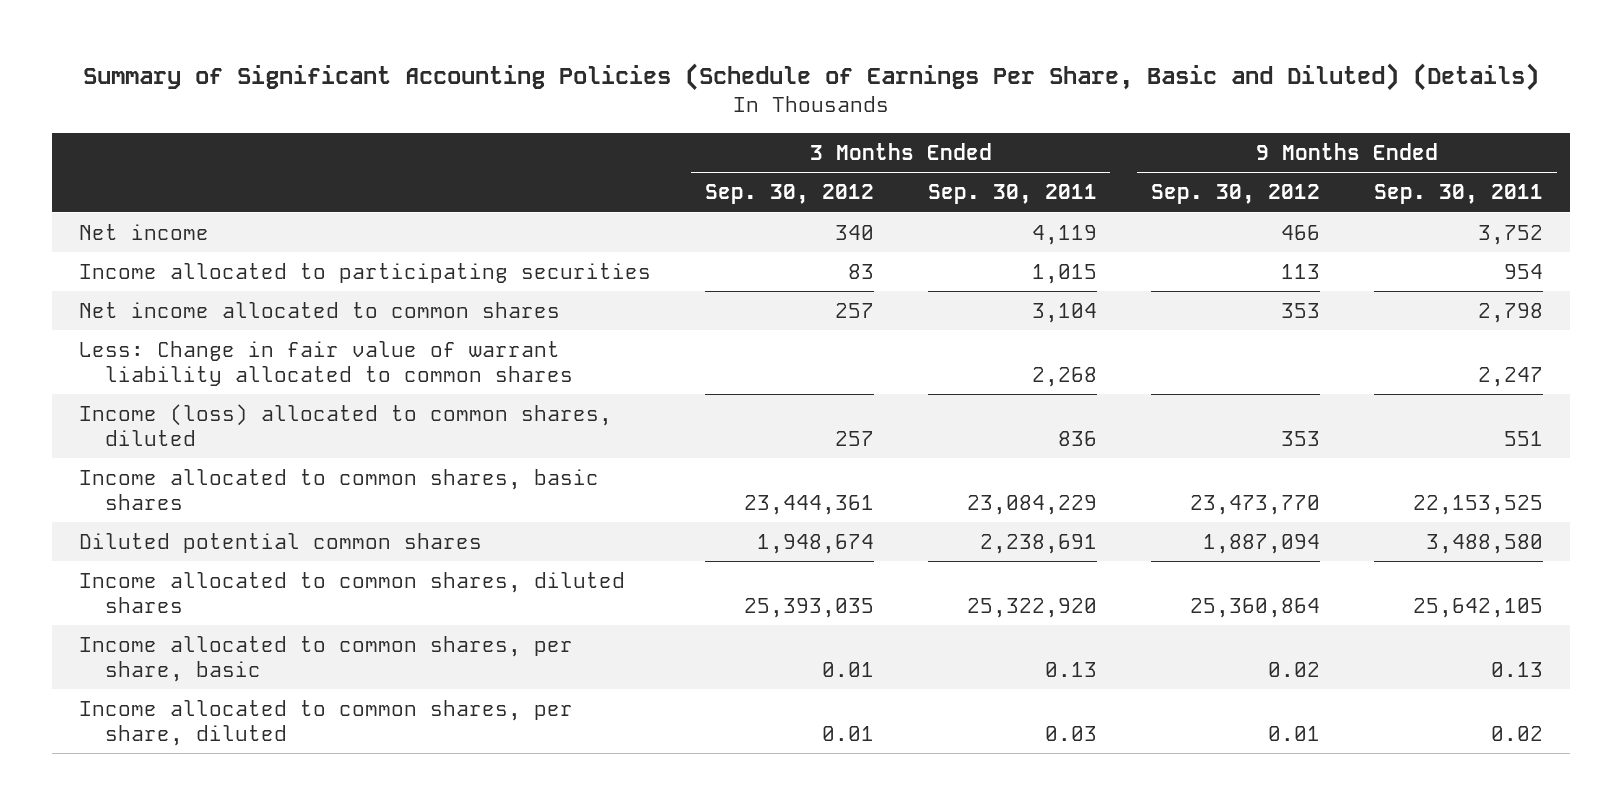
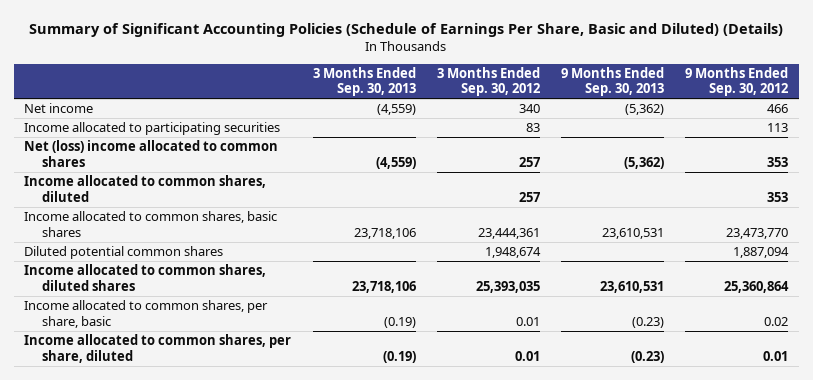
- | 3 Months Ended Sep. 30, 2012 | 3 Months Ended Sep. 30, 2011 | 9 Months Ended Sep. 30, 2012 | 9 Months Ended Sep. 30, 2011
+ | 3 Months Ended Sep. 30, 2013 | 3 Months Ended Sep. 30, 2012 | 9 Months Ended Sep. 30, 2013 | 9 Months Ended Sep. 30, 2012
- Net income allocated to common shares | 257 | 3,104 | 353 | 2,798
- Less: Change in fair value of warrant liability allocated to common shares | | 2,268 | | 2,247
- Income (loss) allocated to common shares, diluted | 257 | 836 | 353 | 551
+ Net (loss) income allocated to common shares | (4,559) | 257 | (5,362) | 353
+ Income allocated to common shares, diluted | | 257 | | 353

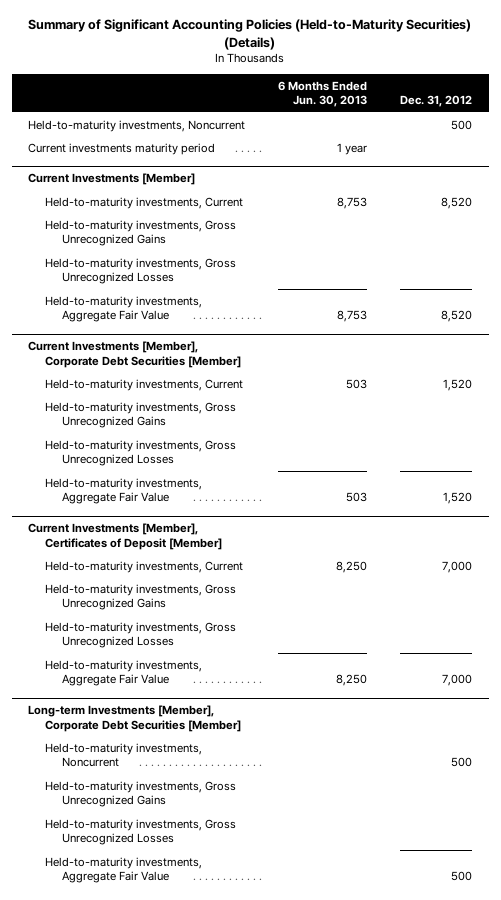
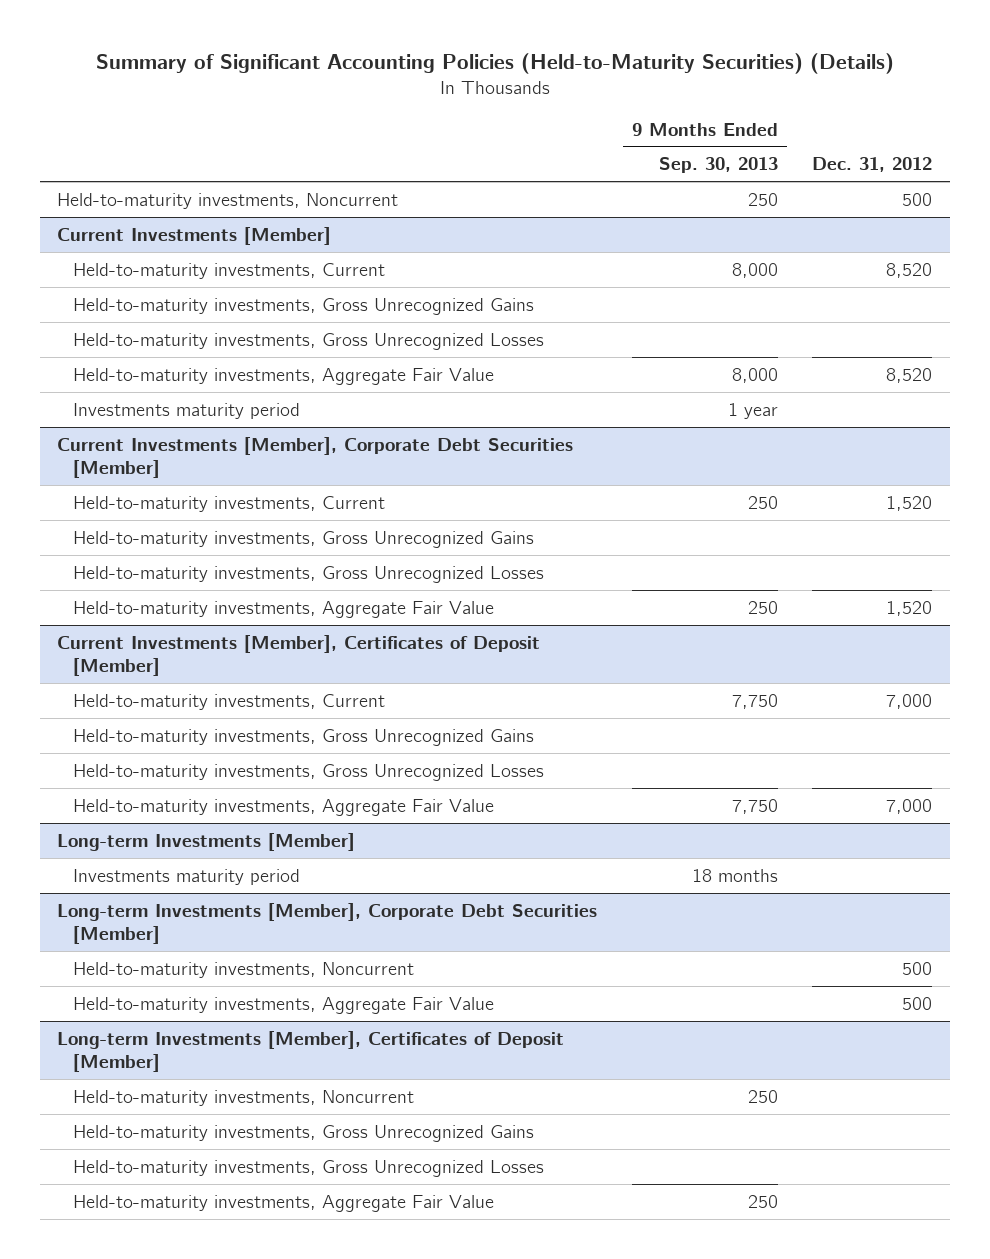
- | 6 Months Ended Jun. 30, 2013 | Dec. 31, 2012
+ | 9 Months Ended Sep. 30, 2013 | Dec. 31, 2012
- Current investments maturity period | 1 year |
@ Current Investments [Member]
+ Investments maturity period | 1 year |
+ Long-term Investments [Member]
+ Investments maturity period | 18 months |
@ Long-term Investments [Member], Corporate Debt Securities [Member]
moved up: Held-to-maturity investments, Aggregate Fair Value | | 500
+ Long-term Investments [Member], Certificates of Deposit [Member]
+ Held-to-maturity investments, Noncurrent | 250 |
+ Held-to-maturity investments, Aggregate Fair Value | 250 |

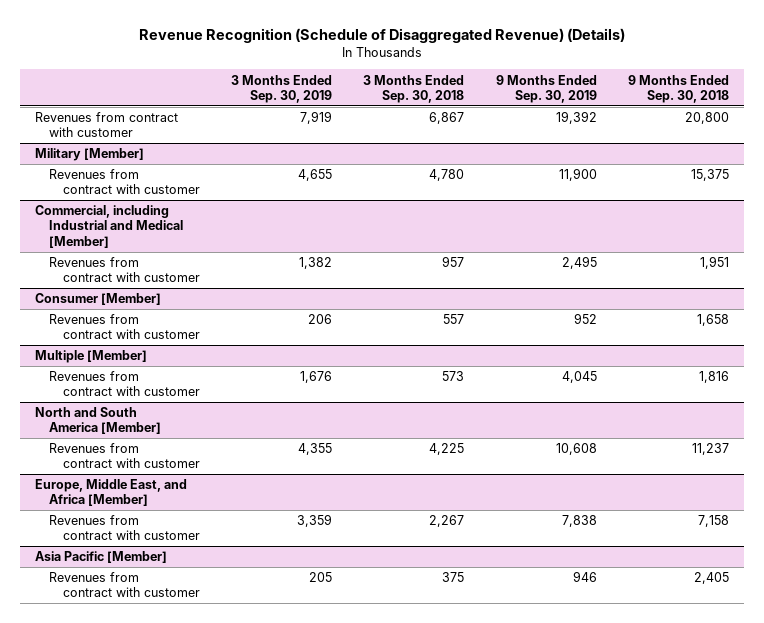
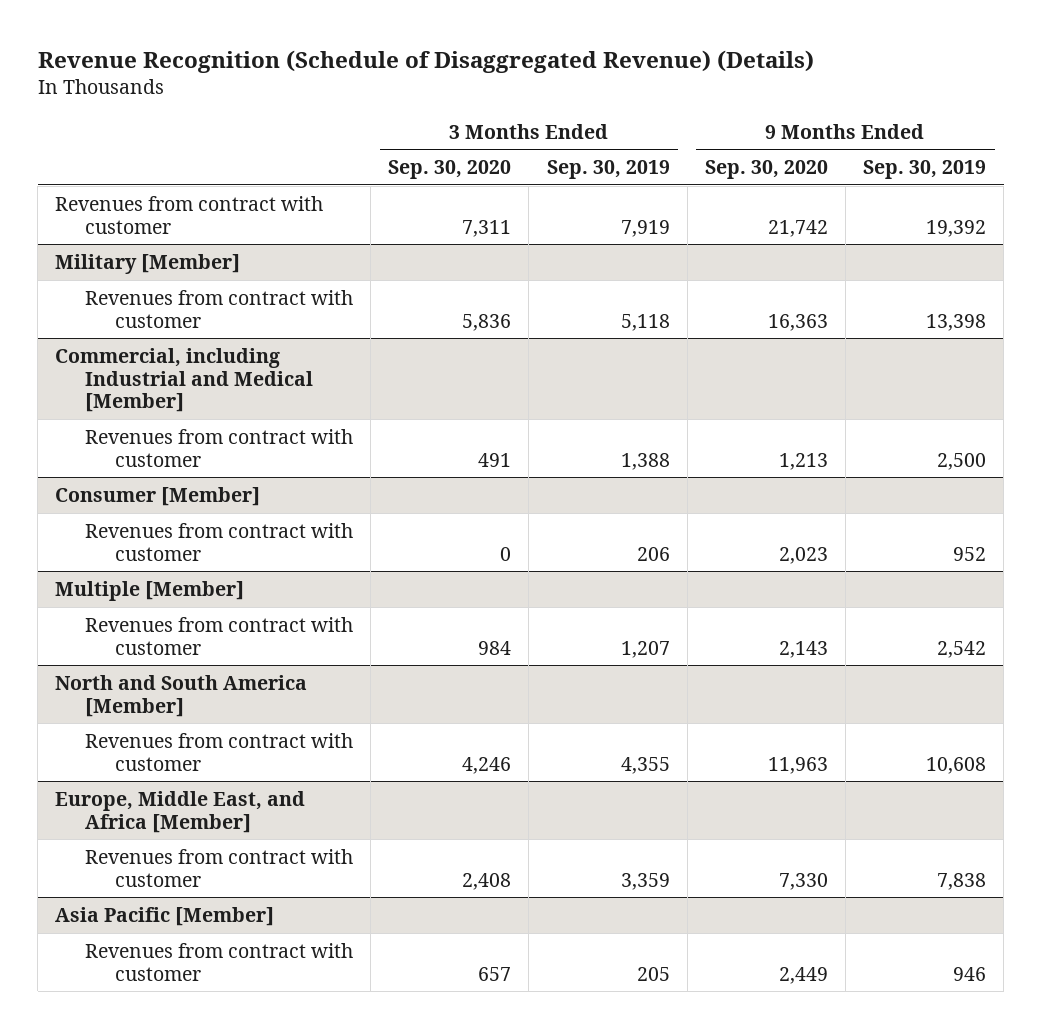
- | 3 Months Ended Sep. 30, 2019 | 3 Months Ended Sep. 30, 2018 | 9 Months Ended Sep. 30, 2019 | 9 Months Ended Sep. 30, 2018
+ | 3 Months Ended Sep. 30, 2020 | 3 Months Ended Sep. 30, 2019 | 9 Months Ended Sep. 30, 2020 | 9 Months Ended Sep. 30, 2019
@ Military [Member]
- Revenues from contract with customer | 4,655 | 4,780 | 11,900 | 15,375
+ Revenues from contract with customer | 5,836 | 5,118 | 16,363 | 13,398
@ Commercial, including Industrial and Medical [Member]
- Revenues from contract with customer | 1,382 | 957 | 2,495 | 1,951
+ Revenues from contract with customer | 491 | 1,388 | 1,213 | 2,500
@ Multiple [Member]
- Revenues from contract with customer | 1,676 | 573 | 4,045 | 1,816
+ Revenues from contract with customer | 984 | 1,207 | 2,143 | 2,542

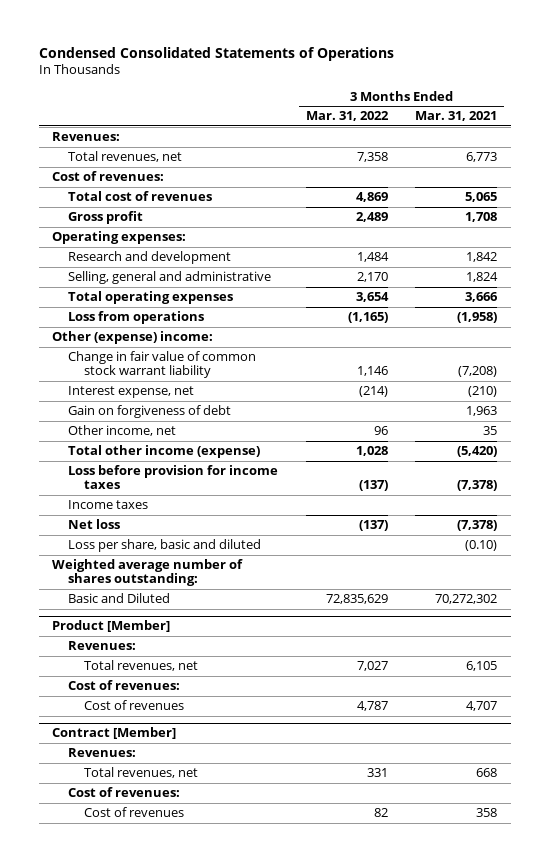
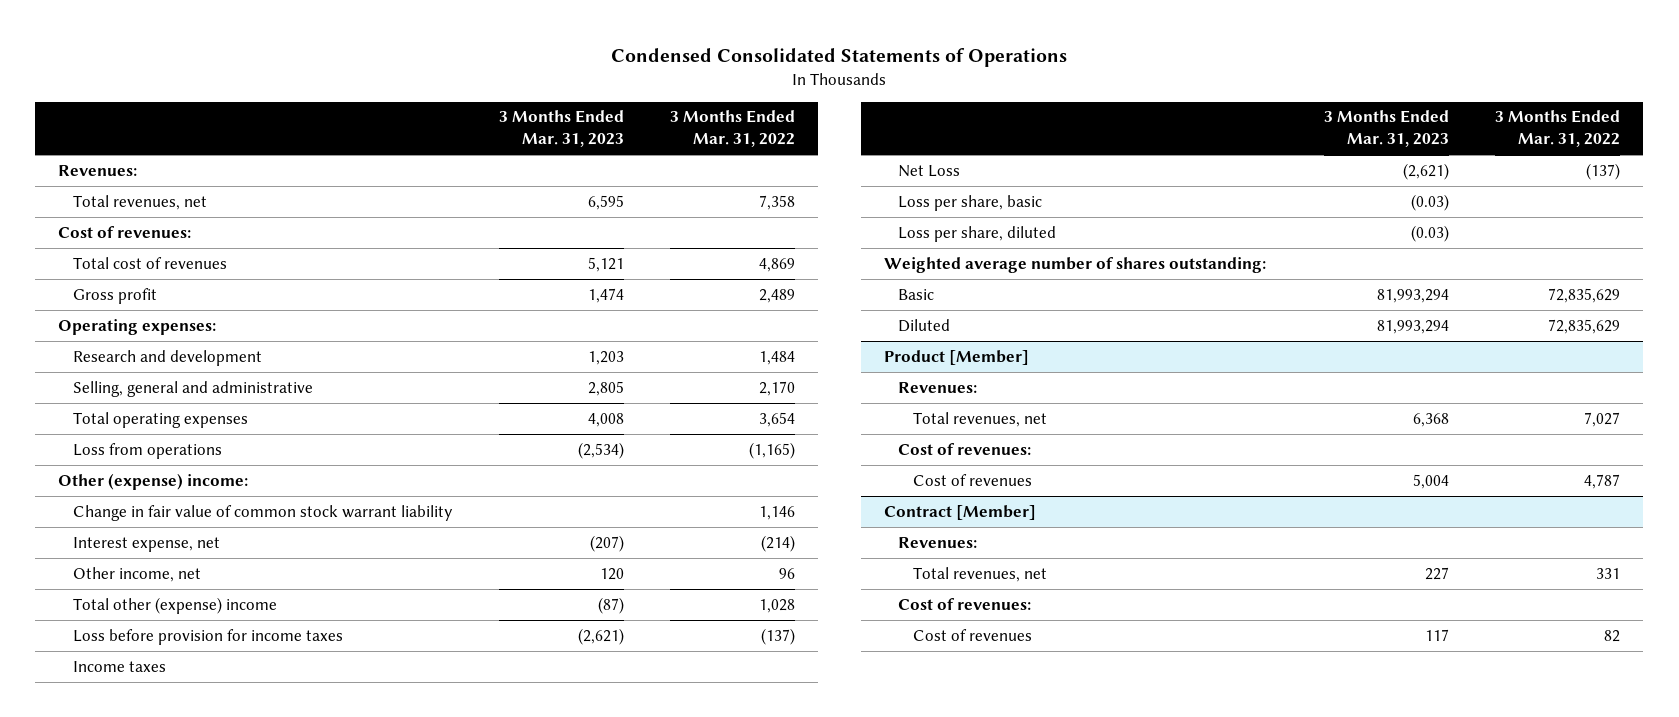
- | 3 Months Ended Mar. 31, 2022 | 3 Months Ended Mar. 31, 2021
+ | 3 Months Ended Mar. 31, 2023 | 3 Months Ended Mar. 31, 2022
- Gain on forgiveness of debt | | 1,963
- Total other income (expense) | 1,028 | (5,420)
+ Total other (expense) income | (87) | 1,028
- Net loss | (137) | (7,378)
- Loss per share, basic and diluted | | (0.10)
+ Net Loss | (2,621) | (137)
+ Loss per share, basic | (0.03) |
+ Loss per share, diluted | (0.03) |
- Basic and Diluted | 72,835,629 | 70,272,302
+ Basic | 81,993,294 | 72,835,629
+ Diluted | 81,993,294 | 72,835,629

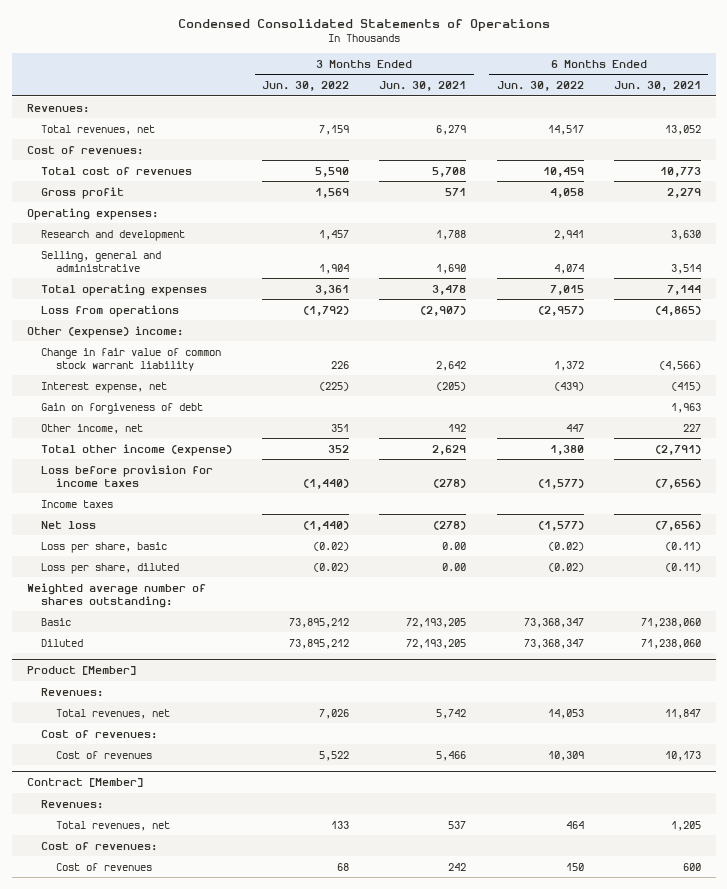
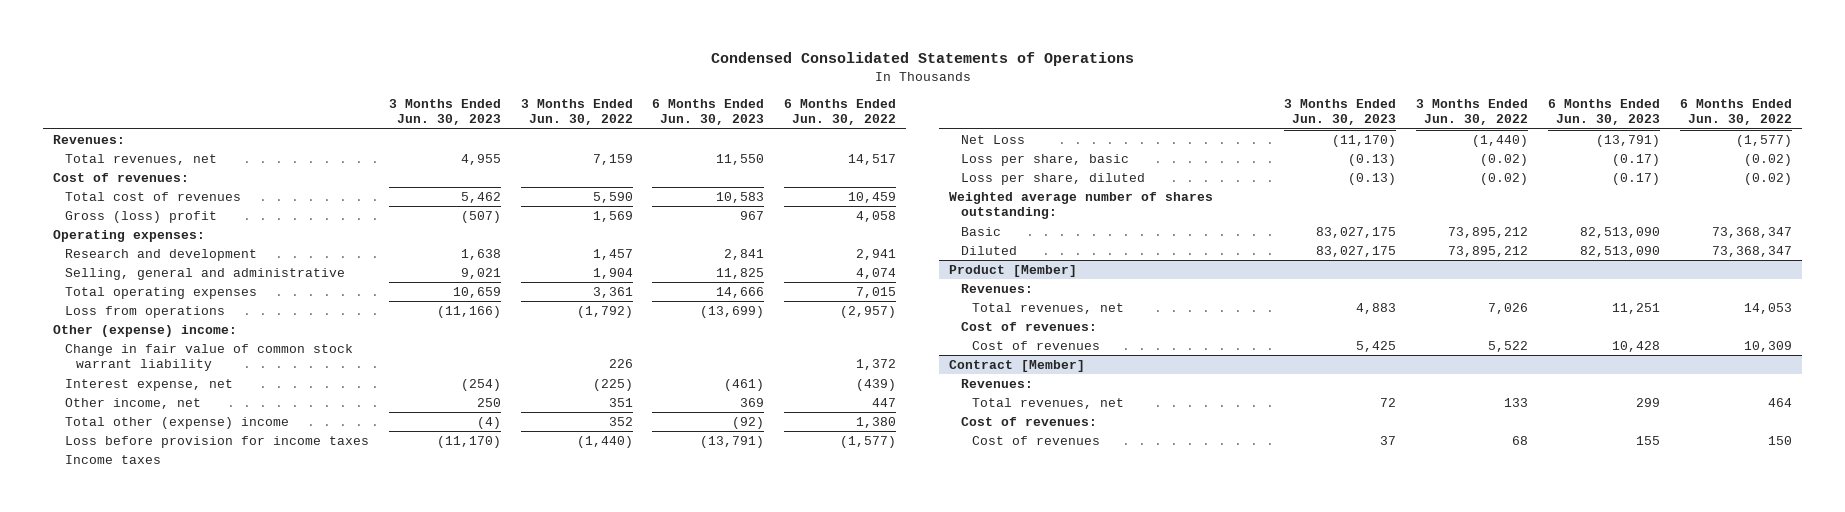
- | 3 Months Ended Jun. 30, 2022 | 3 Months Ended Jun. 30, 2021 | 6 Months Ended Jun. 30, 2022 | 6 Months Ended Jun. 30, 2021
+ | 3 Months Ended Jun. 30, 2023 | 3 Months Ended Jun. 30, 2022 | 6 Months Ended Jun. 30, 2023 | 6 Months Ended Jun. 30, 2022
- Gross profit | 1,569 | 571 | 4,058 | 2,279
+ Gross (loss) profit | (507) | 1,569 | 967 | 4,058
- Gain on forgiveness of debt | | | | 1,963
- Total other income (expense) | 352 | 2,629 | 1,380 | (2,791)
+ Total other (expense) income | (4) | 352 | (92) | 1,380
- Net loss | (1,440) | (278) | (1,577) | (7,656)
+ Net Loss | (11,170) | (1,440) | (13,791) | (1,577)

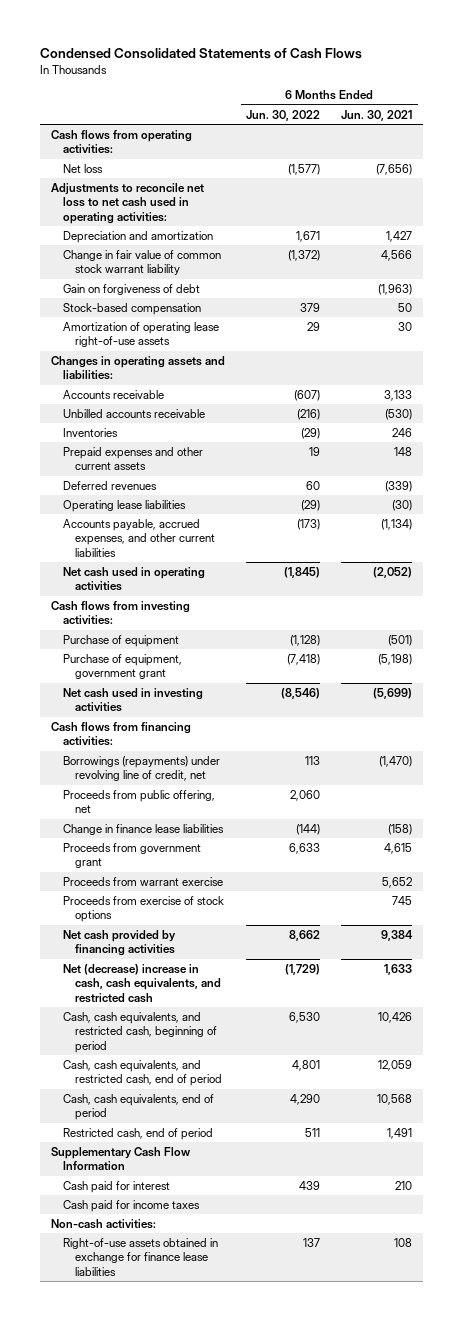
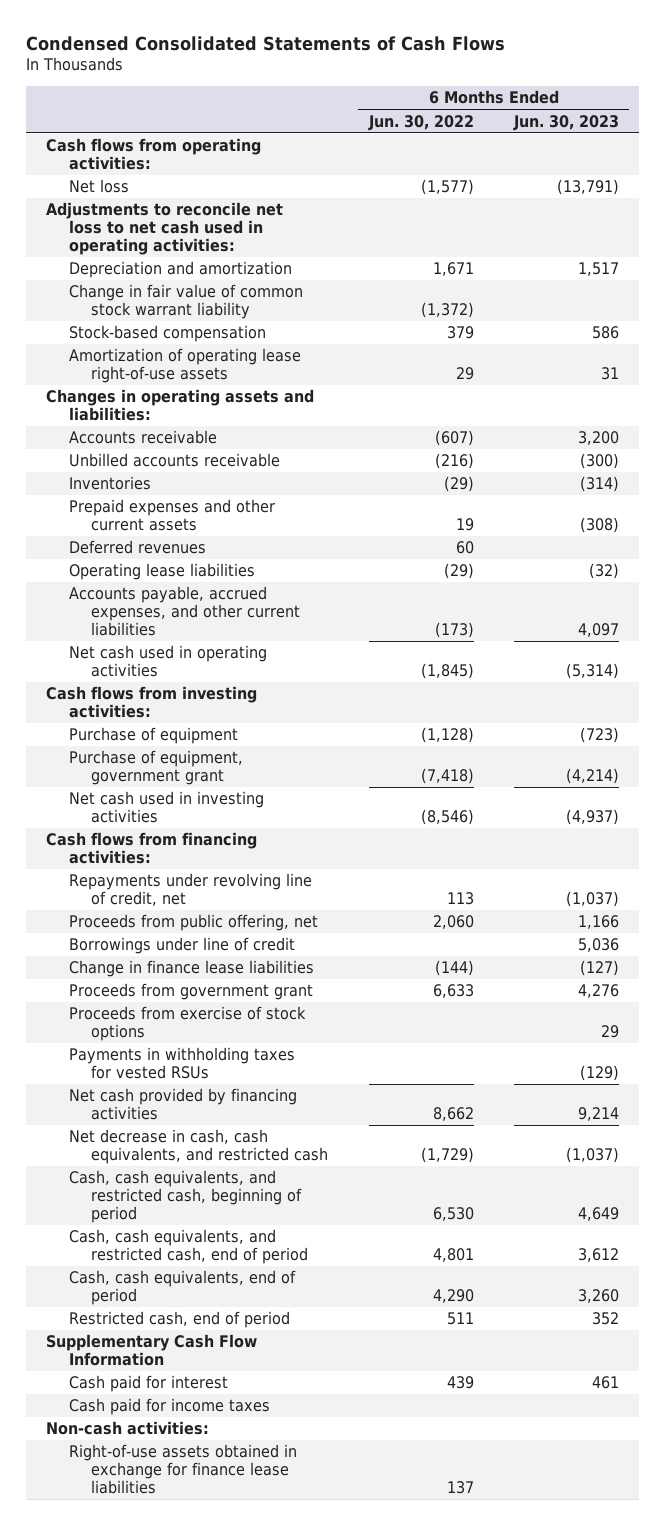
- | 6 Months Ended Jun. 30, 2022 | 6 Months Ended Jun. 30, 2021
+ | 6 Months Ended Jun. 30, 2022 | 6 Months Ended Jun. 30, 2023
- Gain on forgiveness of debt | | (1,963)
- Borrowings (repayments) under revolving line of credit, net | 113 | (1,470)
+ Repayments under revolving line of credit, net | 113 | (1,037)
+ Borrowings under line of credit | | 5,036
- Proceeds from warrant exercise | | 5,652
+ Payments in withholding taxes for vested RSUs | | (129)
- Net (decrease) increase in cash, cash equivalents, and restricted cash | (1,729) | 1,633
+ Net decrease in cash, cash equivalents, and restricted cash | (1,729) | (1,037)

